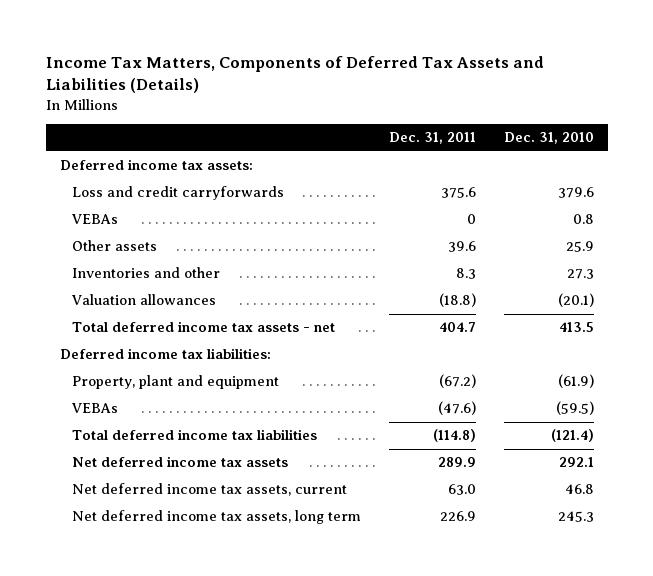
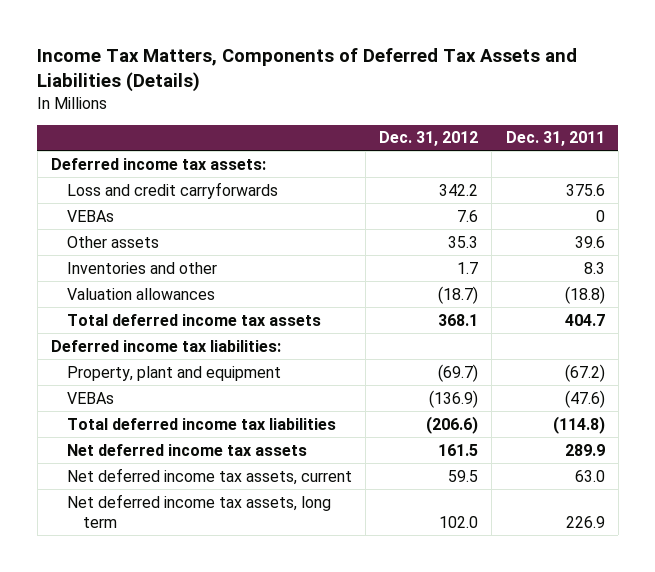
- | Dec. 31, 2011 | Dec. 31, 2010
+ | Dec. 31, 2012 | Dec. 31, 2011
- Total deferred income tax assets - net | 404.7 | 413.5
+ Total deferred income tax assets | 368.1 | 404.7

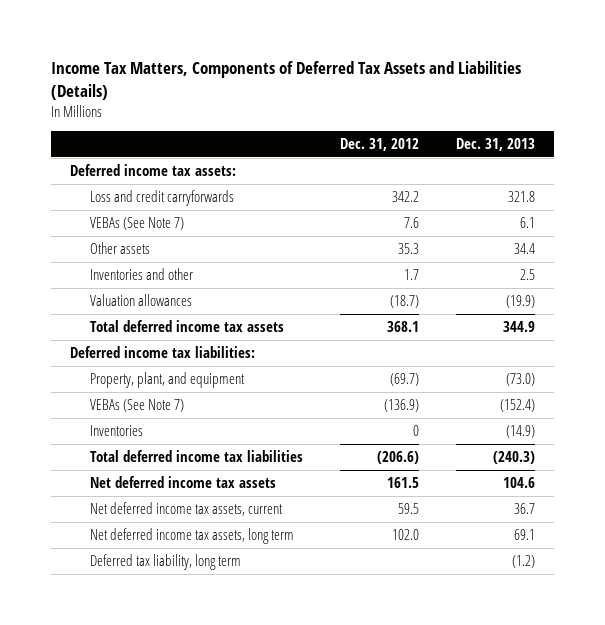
- | Dec. 31, 2012 | Dec. 31, 2011
+ | Dec. 31, 2012 | Dec. 31, 2013
- VEBAs | 7.6 | 0
+ VEBAs (See Note 7) | 7.6 | 6.1
- Property, plant and equipment | (69.7) | (67.2)
- VEBAs | (136.9) | (47.6)
+ Property, plant, and equipment | (69.7) | (73.0)
+ VEBAs (See Note 7) | (136.9) | (152.4)
+ Inventories | 0 | (14.9)
+ Deferred tax liability, long term | | (1.2)

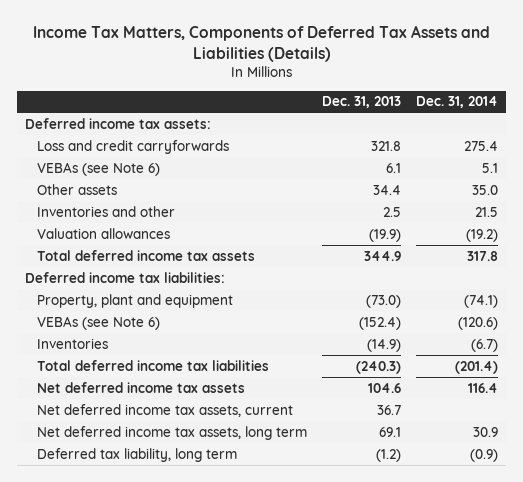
- | Dec. 31, 2012 | Dec. 31, 2013
+ | Dec. 31, 2013 | Dec. 31, 2014
- VEBAs (See Note 7) | 7.6 | 6.1
+ VEBAs (see Note 6) | 6.1 | 5.1
- Property, plant, and equipment | (69.7) | (73.0)
- VEBAs (See Note 7) | (136.9) | (152.4)
+ Property, plant and equipment | (73.0) | (74.1)
+ VEBAs (see Note 6) | (152.4) | (120.6)

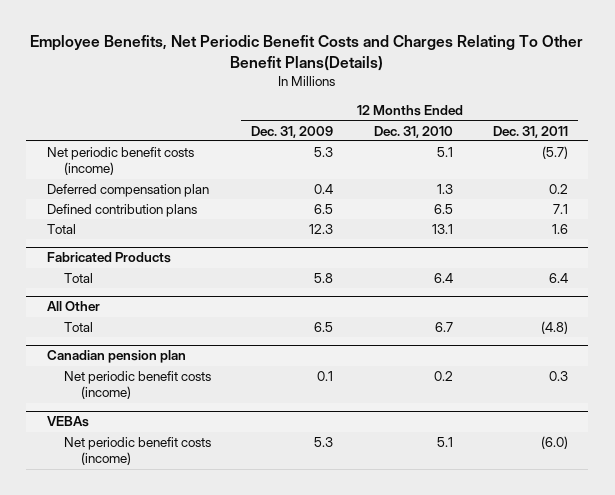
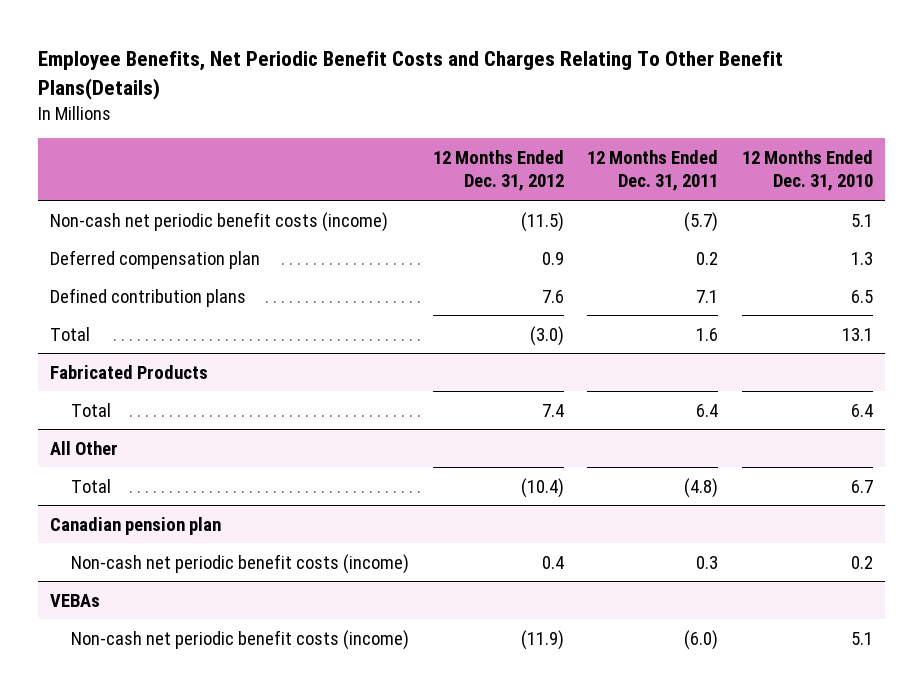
- | 12 Months Ended Dec. 31, 2009 | 12 Months Ended Dec. 31, 2010 | 12 Months Ended Dec. 31, 2011
+ | 12 Months Ended Dec. 31, 2012 | 12 Months Ended Dec. 31, 2011 | 12 Months Ended Dec. 31, 2010
- Net periodic benefit costs (income) | 5.3 | 5.1 | (5.7)
+ Non-cash net periodic benefit costs (income) | (11.5) | (5.7) | 5.1
@ Canadian pension plan
- Net periodic benefit costs (income) | 0.1 | 0.2 | 0.3
+ Non-cash net periodic benefit costs (income) | 0.4 | 0.3 | 0.2
@ VEBAs
- Net periodic benefit costs (income) | 5.3 | 5.1 | (6.0)
+ Non-cash net periodic benefit costs (income) | (11.9) | (6.0) | 5.1

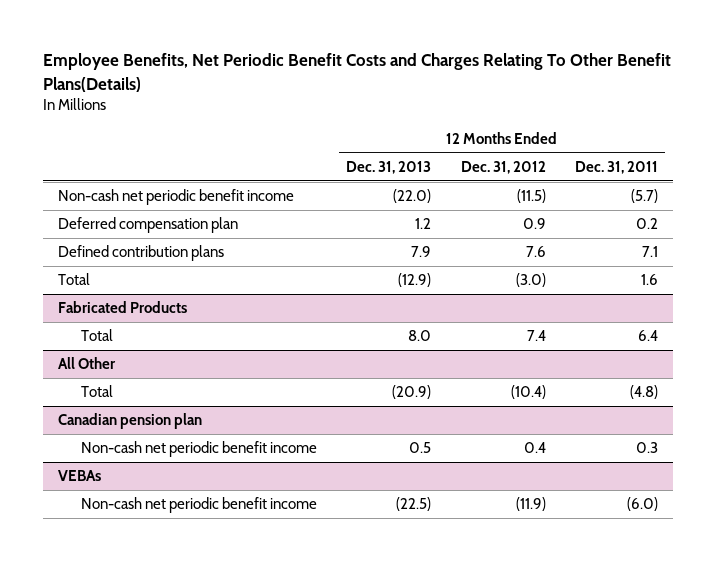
- | 12 Months Ended Dec. 31, 2012 | 12 Months Ended Dec. 31, 2011 | 12 Months Ended Dec. 31, 2010
+ | 12 Months Ended Dec. 31, 2013 | 12 Months Ended Dec. 31, 2012 | 12 Months Ended Dec. 31, 2011
- Non-cash net periodic benefit costs (income) | (11.5) | (5.7) | 5.1
+ Non-cash net periodic benefit income | (22.0) | (11.5) | (5.7)
@ Canadian pension plan
- Non-cash net periodic benefit costs (income) | 0.4 | 0.3 | 0.2
+ Non-cash net periodic benefit income | 0.5 | 0.4 | 0.3
@ VEBAs
- Non-cash net periodic benefit costs (income) | (11.9) | (6.0) | 5.1
+ Non-cash net periodic benefit income | (22.5) | (11.9) | (6.0)

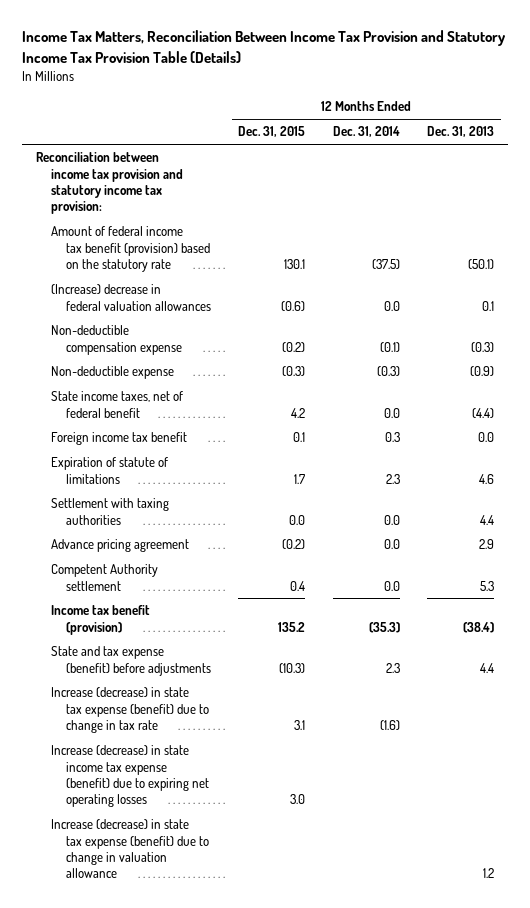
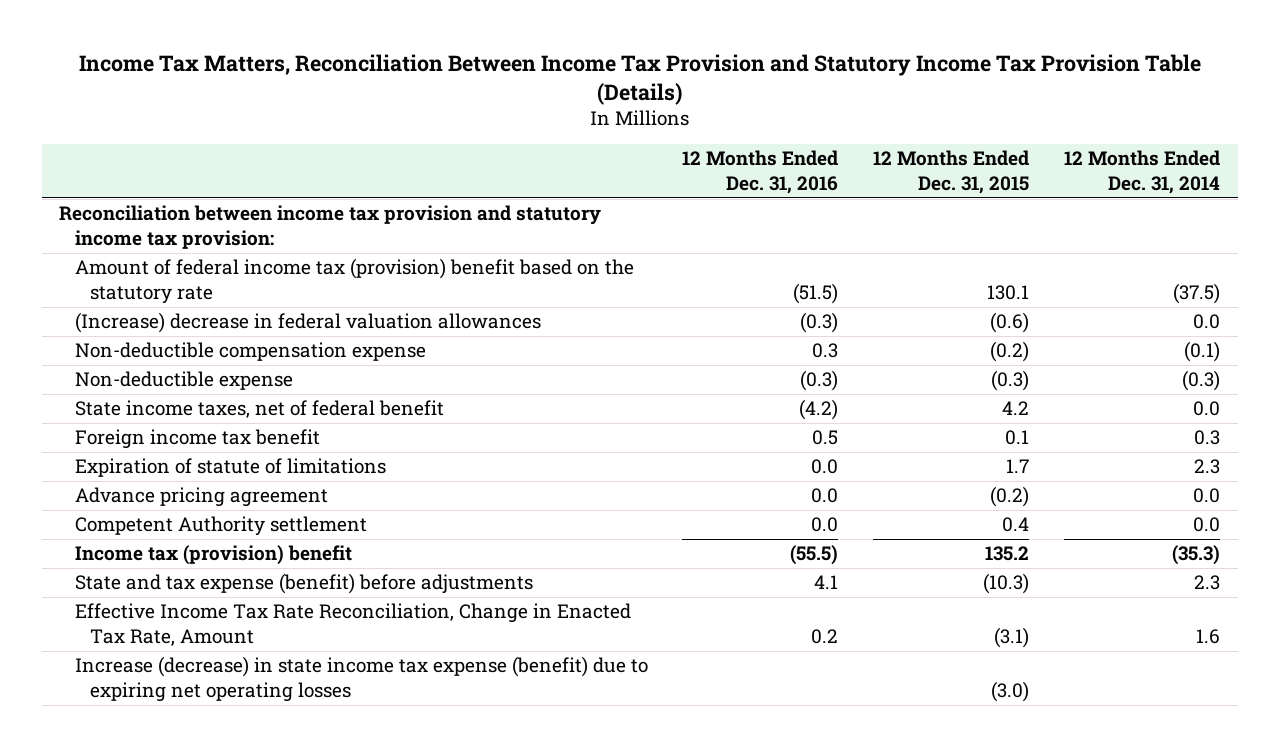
- | 12 Months Ended Dec. 31, 2015 | 12 Months Ended Dec. 31, 2014 | 12 Months Ended Dec. 31, 2013
+ | 12 Months Ended Dec. 31, 2016 | 12 Months Ended Dec. 31, 2015 | 12 Months Ended Dec. 31, 2014
- Amount of federal income tax benefit (provision) based on the statutory rate | 130.1 | (37.5) | (50.1)
+ Amount of federal income tax (provision) benefit based on the statutory rate | (51.5) | 130.1 | (37.5)
- Settlement with taxing authorities | 0.0 | 0.0 | 4.4
- Income tax benefit (provision) | 135.2 | (35.3) | (38.4)
+ Income tax (provision) benefit | (55.5) | 135.2 | (35.3)
- Increase (decrease) in state tax expense (benefit) due to change in tax rate | 3.1 | (1.6) |
- Increase (decrease) in state income tax expense (benefit) due to expiring net operating losses | 3.0 | |
- Increase (decrease) in state tax expense (benefit) due to change in valuation allowance | | | 1.2
+ Effective Income Tax Rate Reconciliation, Change in Enacted Tax Rate, Amount | 0.2 | (3.1) | 1.6
+ Increase (decrease) in state income tax expense (benefit) due to expiring net operating losses | | (3.0) |

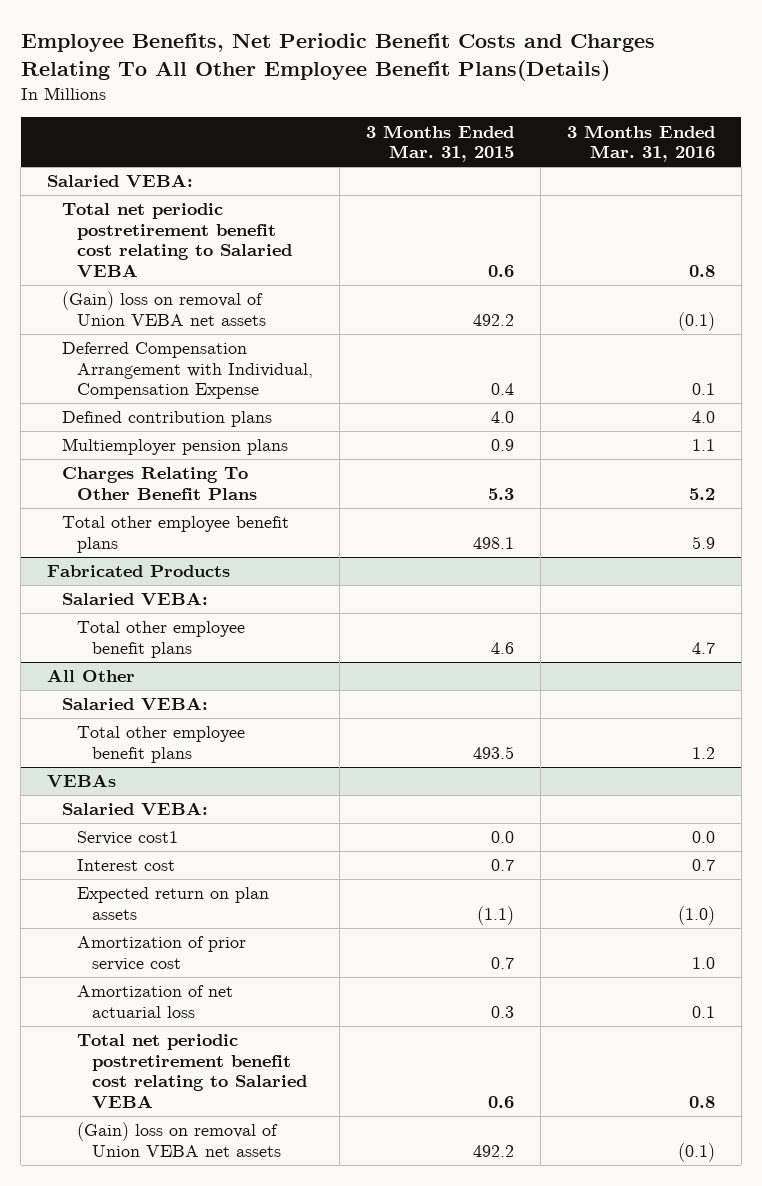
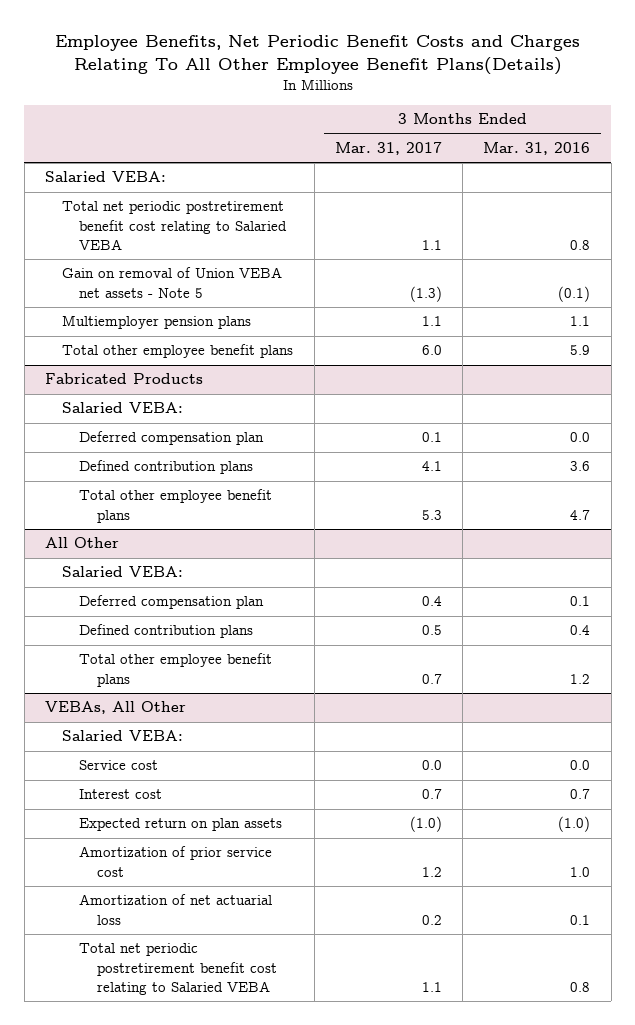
- | 3 Months Ended Mar. 31, 2015 | 3 Months Ended Mar. 31, 2016
+ | 3 Months Ended Mar. 31, 2017 | 3 Months Ended Mar. 31, 2016
- (Gain) loss on removal of Union VEBA net assets | 492.2 | (0.1)
- Deferred Compensation Arrangement with Individual, Compensation Expense | 0.4 | 0.1
- Defined contribution plans | 4.0 | 4.0
+ Gain on removal of Union VEBA net assets - Note 5 | (1.3) | (0.1)
- Charges Relating To Other Benefit Plans | 5.3 | 5.2
@ Fabricated Products
+ Deferred compensation plan | 0.1 | 0.0
+ Defined contribution plans | 4.1 | 3.6
@ All Other
+ Deferred compensation plan | 0.4 | 0.1
+ Defined contribution plans | 0.5 | 0.4
- VEBAs
+ VEBAs, All Other
- Service cost1 | 0.0 | 0.0
+ Service cost | 0.0 | 0.0
- (Gain) loss on removal of Union VEBA net assets | 492.2 | (0.1)

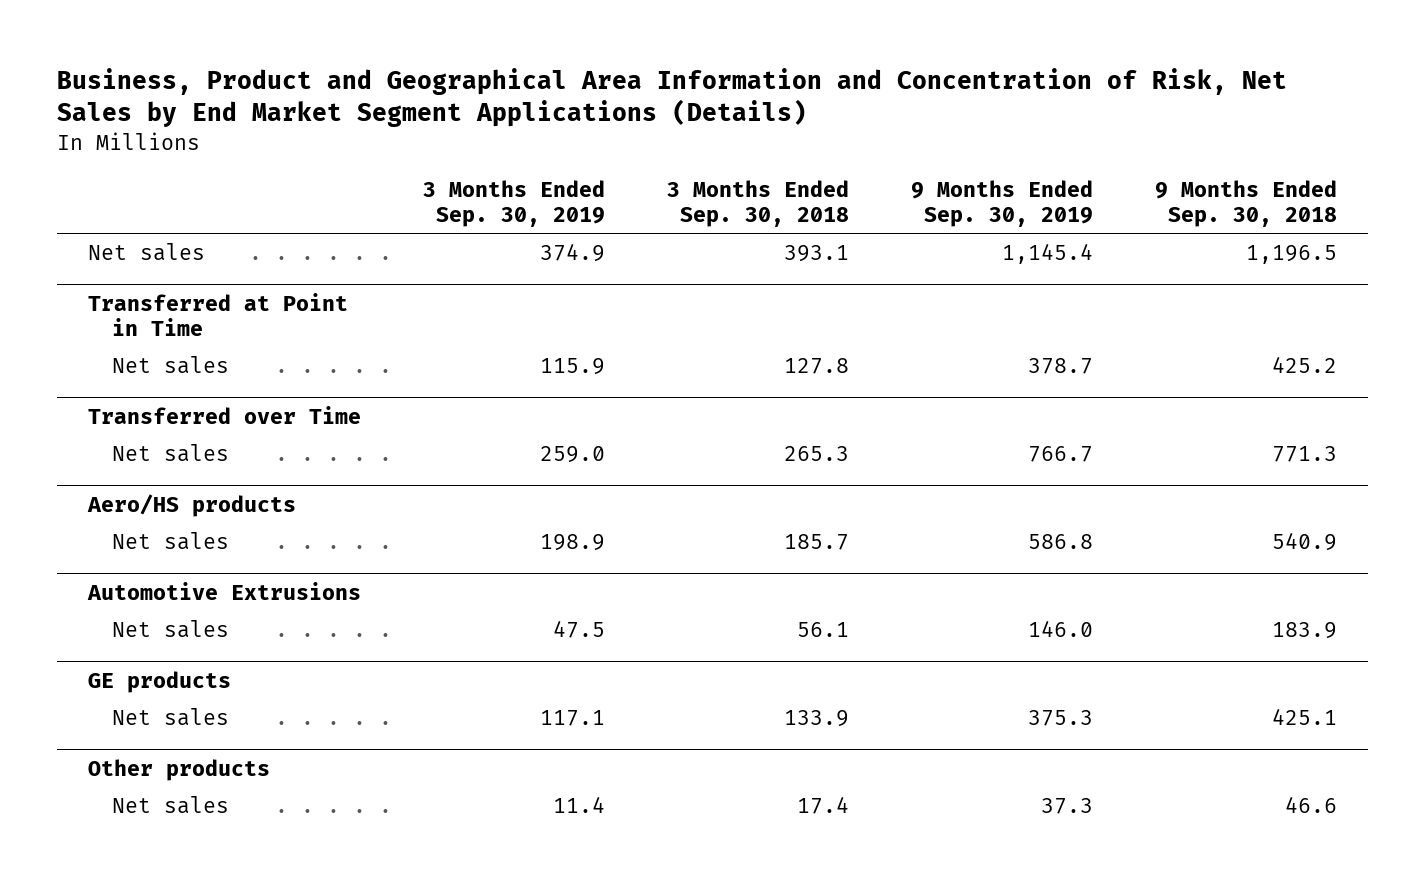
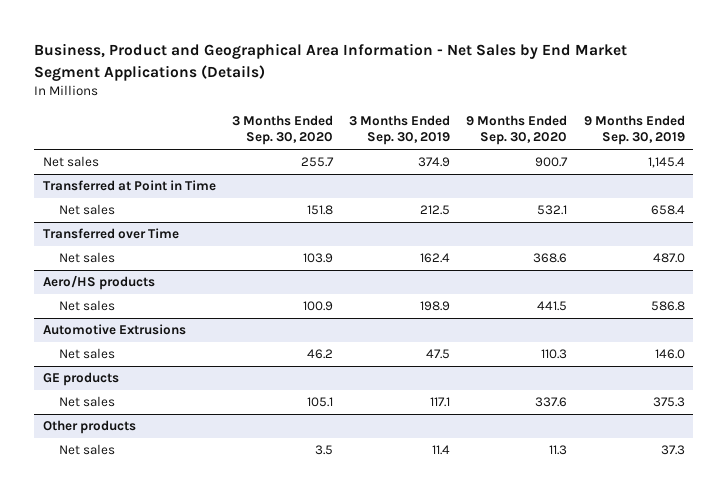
- Business, Product and Geographical Area Information and Concentration of Risk, Net Sales by End Market Segment Applications (Details)
+ Business, Product and Geographical Area Information - Net Sales by End Market Segment Applications (Details)
- | 3 Months Ended Sep. 30, 2019 | 3 Months Ended Sep. 30, 2018 | 9 Months Ended Sep. 30, 2019 | 9 Months Ended Sep. 30, 2018
+ | 3 Months Ended Sep. 30, 2020 | 3 Months Ended Sep. 30, 2019 | 9 Months Ended Sep. 30, 2020 | 9 Months Ended Sep. 30, 2019
@ Transferred at Point in Time
- Net sales | 115.9 | 127.8 | 378.7 | 425.2
+ Net sales | 151.8 | 212.5 | 532.1 | 658.4
@ Transferred over Time
- Net sales | 259.0 | 265.3 | 766.7 | 771.3
+ Net sales | 103.9 | 162.4 | 368.6 | 487.0

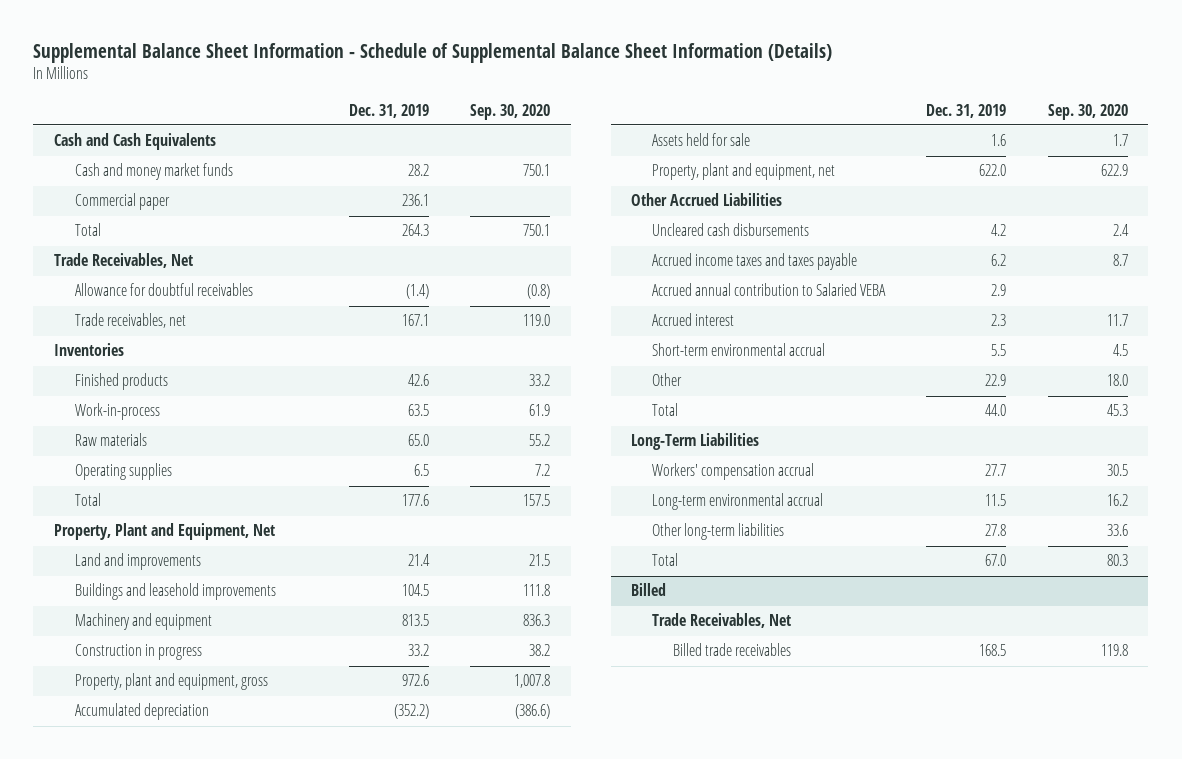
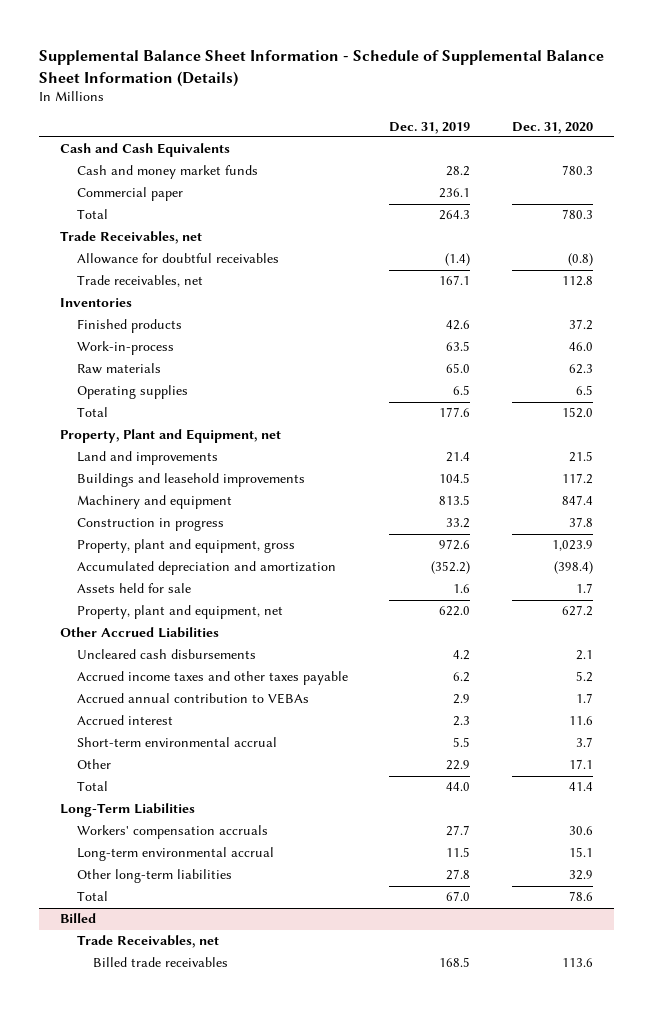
- | Dec. 31, 2019 | Sep. 30, 2020
+ | Dec. 31, 2019 | Dec. 31, 2020
- Trade Receivables, Net
+ Trade Receivables, net
- Property, Plant and Equipment, Net
+ Property, Plant and Equipment, net
- Accumulated depreciation | (352.2) | (386.6)
+ Accumulated depreciation and amortization | (352.2) | (398.4)
- Accrued income taxes and taxes payable | 6.2 | 8.7
- Accrued annual contribution to Salaried VEBA | 2.9 |
+ Accrued income taxes and other taxes payable | 6.2 | 5.2
+ Accrued annual contribution to VEBAs | 2.9 | 1.7
- Workers' compensation accrual | 27.7 | 30.5
+ Workers' compensation accruals | 27.7 | 30.6
@ Billed
- Trade Receivables, Net
+ Trade Receivables, net

